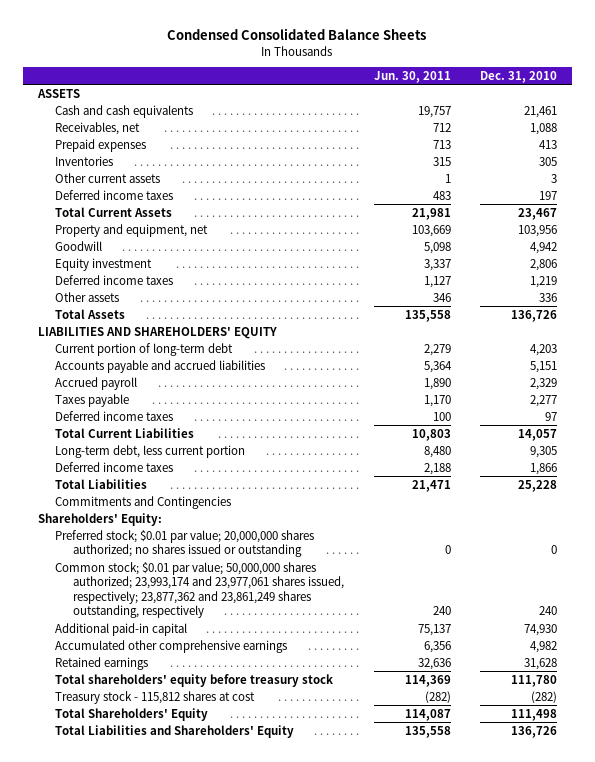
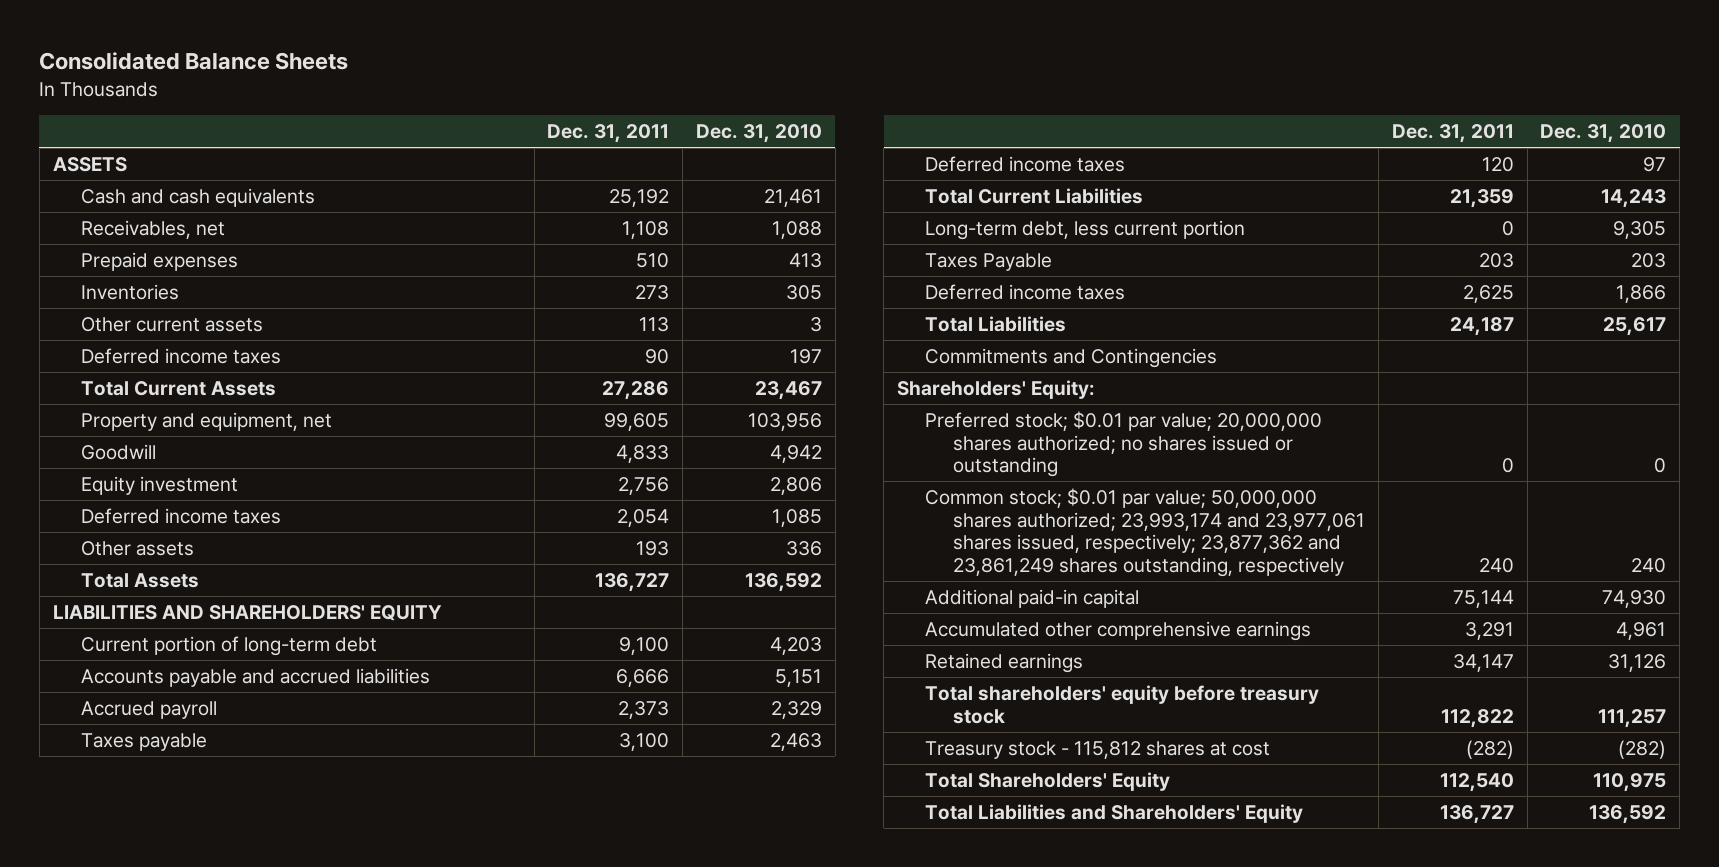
- Condensed Consolidated Balance Sheets
+ Consolidated Balance Sheets
- | Jun. 30, 2011 | Dec. 31, 2010
+ | Dec. 31, 2011 | Dec. 31, 2010
- Deferred income taxes | 1,127 | 1,219
+ Deferred income taxes | 2,054 | 1,085
- Total Assets | 135,558 | 136,726
+ Total Assets | 136,727 | 136,592
- Taxes payable | 1,170 | 2,277
+ Taxes payable | 3,100 | 2,463
- Total Current Liabilities | 10,803 | 14,057
+ Total Current Liabilities | 21,359 | 14,243
+ Taxes Payable | 203 | 203
- Total Liabilities | 21,471 | 25,228
+ Total Liabilities | 24,187 | 25,617
- Accumulated other comprehensive earnings | 6,356 | 4,982
- Retained earnings | 32,636 | 31,628
- Total shareholders' equity before treasury stock | 114,369 | 111,780
+ Accumulated other comprehensive earnings | 3,291 | 4,961
+ Retained earnings | 34,147 | 31,126
+ Total shareholders' equity before treasury stock | 112,822 | 111,257
- Total Shareholders' Equity | 114,087 | 111,498
- Total Liabilities and Shareholders' Equity | 135,558 | 136,726
+ Total Shareholders' Equity | 112,540 | 110,975
+ Total Liabilities and Shareholders' Equity | 136,727 | 136,592

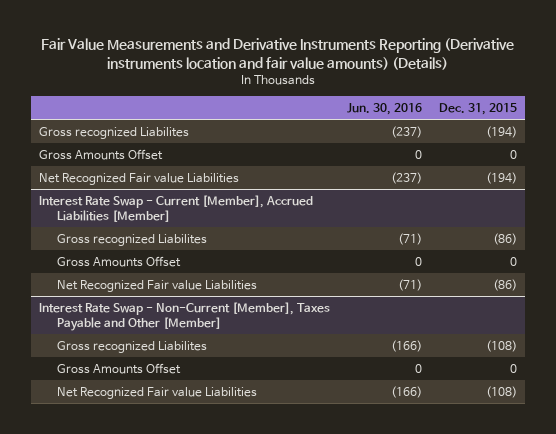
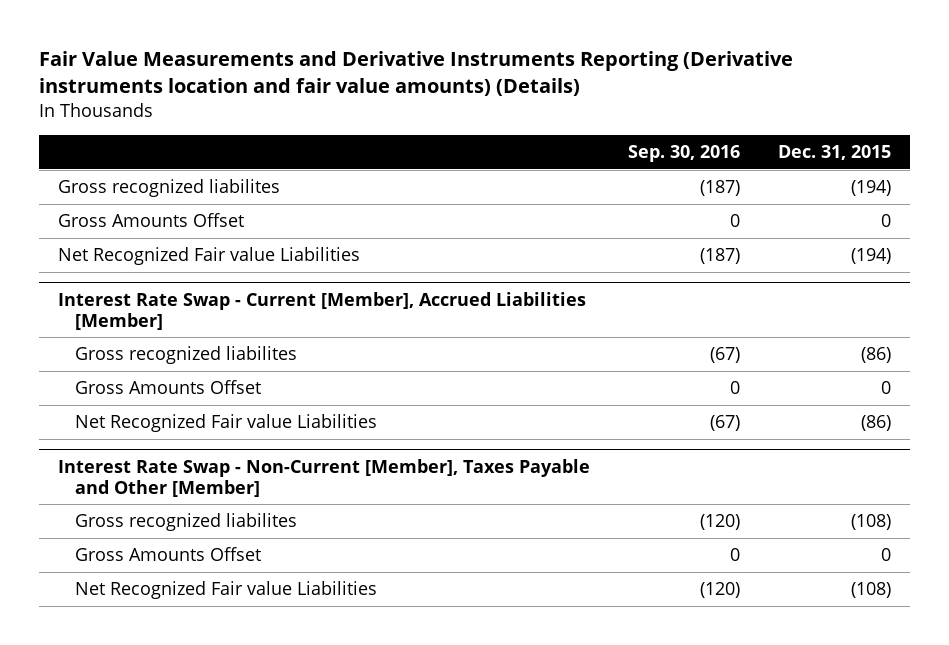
- | Jun. 30, 2016 | Dec. 31, 2015
+ | Sep. 30, 2016 | Dec. 31, 2015
- Gross recognized Liabilites | (237) | (194)
+ Gross recognized liabilites | (187) | (194)
@ Interest Rate Swap - Current [Member], Accrued Liabilities [Member]
- Gross recognized Liabilites | (71) | (86)
+ Gross recognized liabilites | (67) | (86)
@ Interest Rate Swap - Non-Current [Member], Taxes Payable and Other [Member]
- Gross recognized Liabilites | (166) | (108)
+ Gross recognized liabilites | (120) | (108)

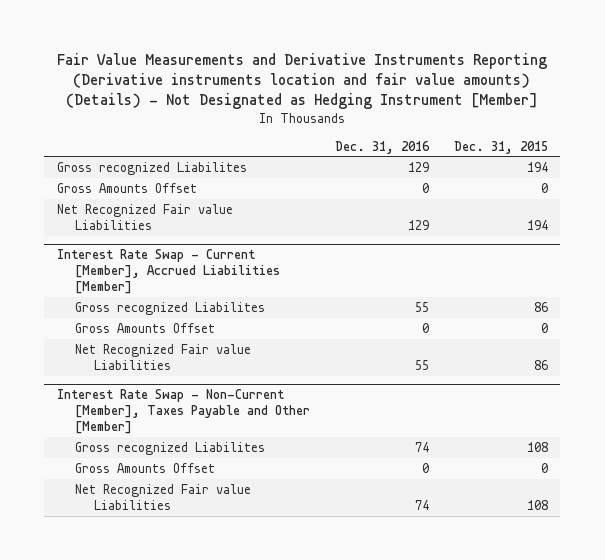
- Fair Value Measurements and Derivative Instruments Reporting (Derivative instruments location and fair value amounts) (Details)
+ Fair Value Measurements and Derivative Instruments Reporting (Derivative instruments location and fair value amounts) (Details) - Not Designated as Hedging Instrument [Member]
- | Sep. 30, 2016 | Dec. 31, 2015
+ | Dec. 31, 2016 | Dec. 31, 2015
- Gross recognized liabilites | (187) | (194)
+ Gross recognized Liabilites | 129 | 194
- Net Recognized Fair value Liabilities | (187) | (194)
+ Net Recognized Fair value Liabilities | 129 | 194
@ Interest Rate Swap - Current [Member], Accrued Liabilities [Member]
- Gross recognized liabilites | (67) | (86)
+ Gross recognized Liabilites | 55 | 86
- Net Recognized Fair value Liabilities | (67) | (86)
+ Net Recognized Fair value Liabilities | 55 | 86
@ Interest Rate Swap - Non-Current [Member], Taxes Payable and Other [Member]
- Gross recognized liabilites | (120) | (108)
+ Gross recognized Liabilites | 74 | 108
- Net Recognized Fair value Liabilities | (120) | (108)
+ Net Recognized Fair value Liabilities | 74 | 108

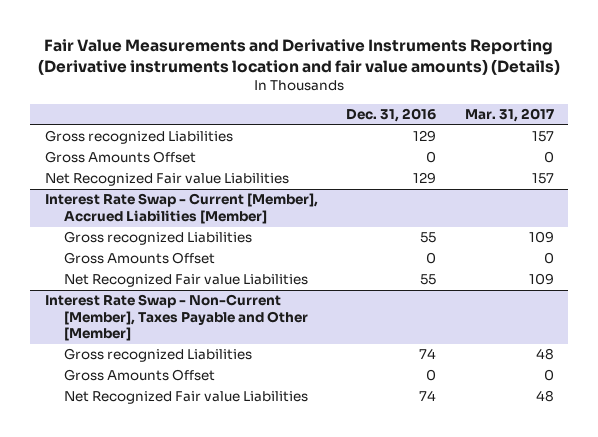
- Fair Value Measurements and Derivative Instruments Reporting (Derivative instruments location and fair value amounts) (Details) - Not Designated as Hedging Instrument [Member]
+ Fair Value Measurements and Derivative Instruments Reporting (Derivative instruments location and fair value amounts) (Details)
- | Dec. 31, 2016 | Dec. 31, 2015
+ | Dec. 31, 2016 | Mar. 31, 2017
- Gross recognized Liabilites | 129 | 194
+ Gross recognized Liabilities | 129 | 157
@ Interest Rate Swap - Current [Member], Accrued Liabilities [Member]
- Gross recognized Liabilites | 55 | 86
+ Gross recognized Liabilities | 55 | 109
@ Interest Rate Swap - Non-Current [Member], Taxes Payable and Other [Member]
- Gross recognized Liabilites | 74 | 108
+ Gross recognized Liabilities | 74 | 48

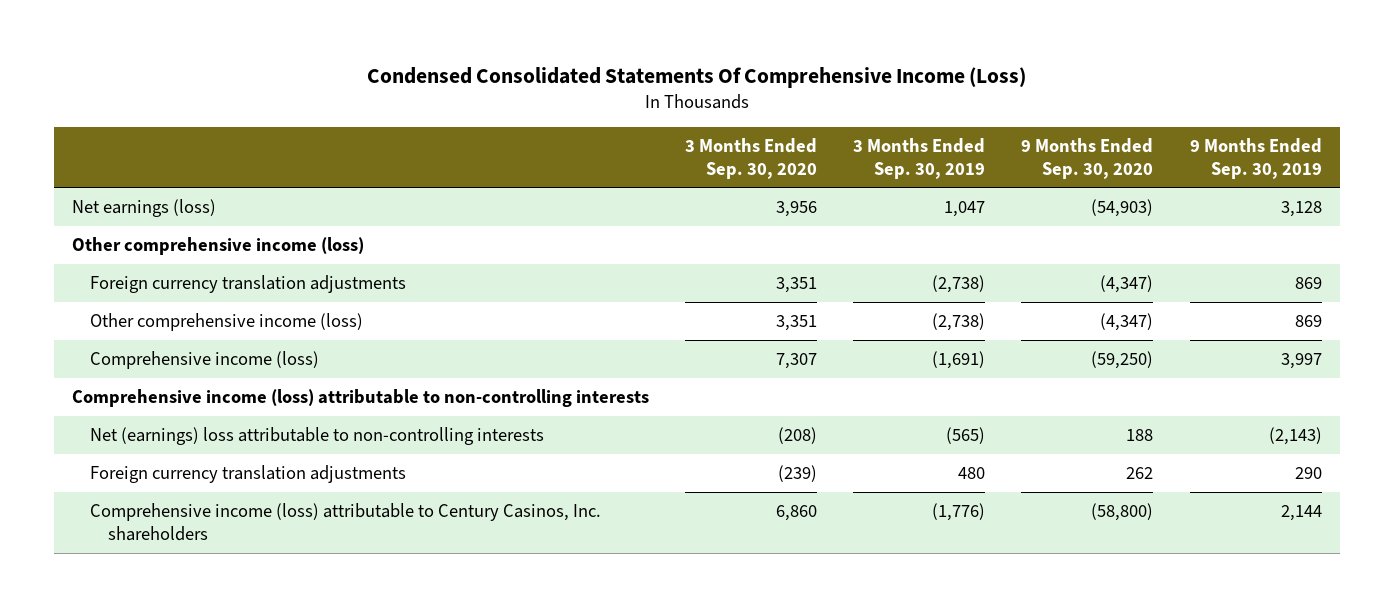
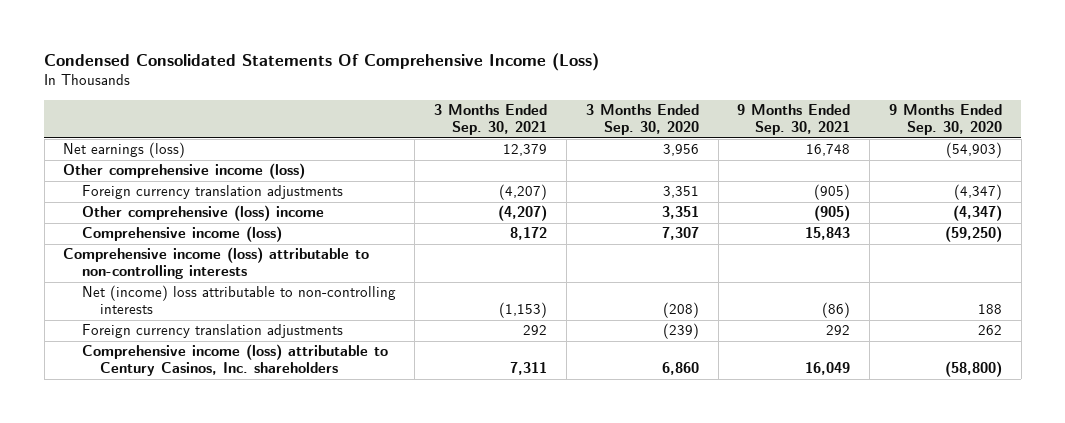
- | 3 Months Ended Sep. 30, 2020 | 3 Months Ended Sep. 30, 2019 | 9 Months Ended Sep. 30, 2020 | 9 Months Ended Sep. 30, 2019
+ | 3 Months Ended Sep. 30, 2021 | 3 Months Ended Sep. 30, 2020 | 9 Months Ended Sep. 30, 2021 | 9 Months Ended Sep. 30, 2020
- Other comprehensive income (loss) | 3,351 | (2,738) | (4,347) | 869
+ Other comprehensive (loss) income | (4,207) | 3,351 | (905) | (4,347)
- Net (earnings) loss attributable to non-controlling interests | (208) | (565) | 188 | (2,143)
+ Net (income) loss attributable to non-controlling interests | (1,153) | (208) | (86) | 188

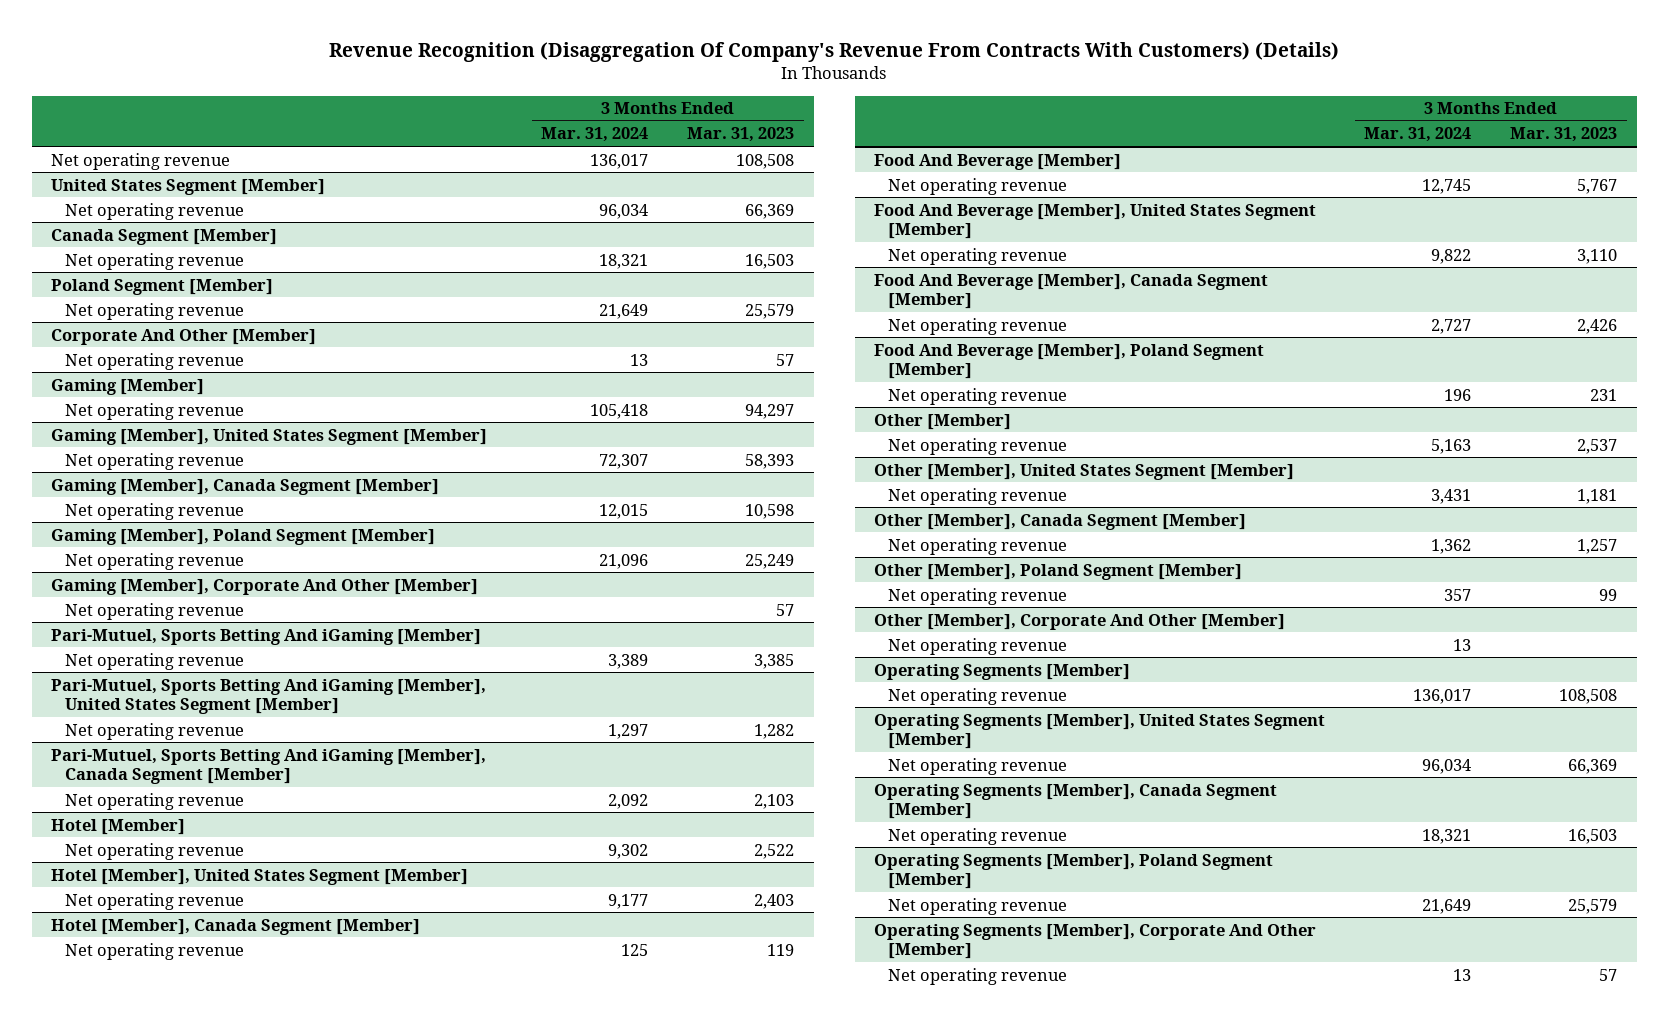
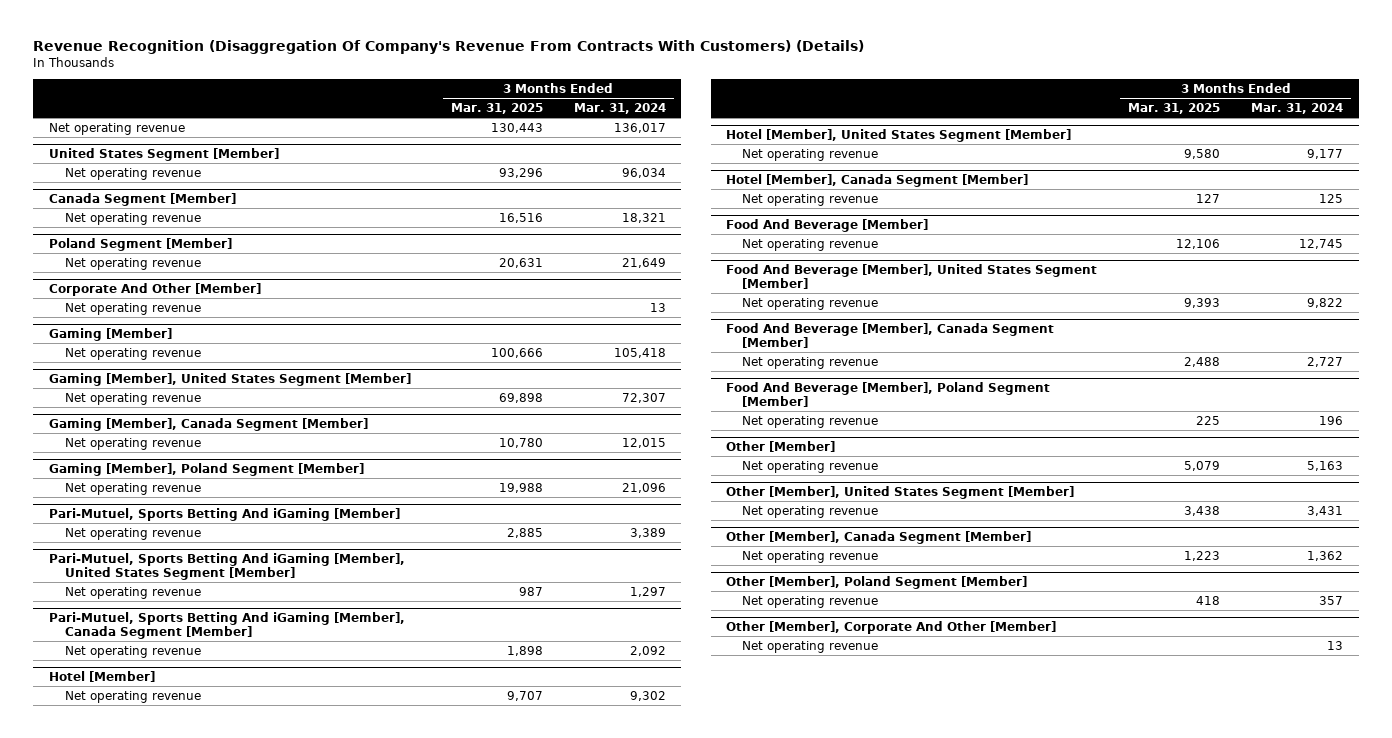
- | 3 Months Ended Mar. 31, 2024 | 3 Months Ended Mar. 31, 2023
+ | 3 Months Ended Mar. 31, 2025 | 3 Months Ended Mar. 31, 2024
- Gaming [Member], Corporate And Other [Member]
- Net operating revenue | | 57
- Operating Segments [Member]
- Net operating revenue | 136,017 | 108,508
- Operating Segments [Member], United States Segment [Member]
- Net operating revenue | 96,034 | 66,369
- Operating Segments [Member], Canada Segment [Member]
- Net operating revenue | 18,321 | 16,503
- Operating Segments [Member], Poland Segment [Member]
- Net operating revenue | 21,649 | 25,579
- Operating Segments [Member], Corporate And Other [Member]
- Net operating revenue | 13 | 57

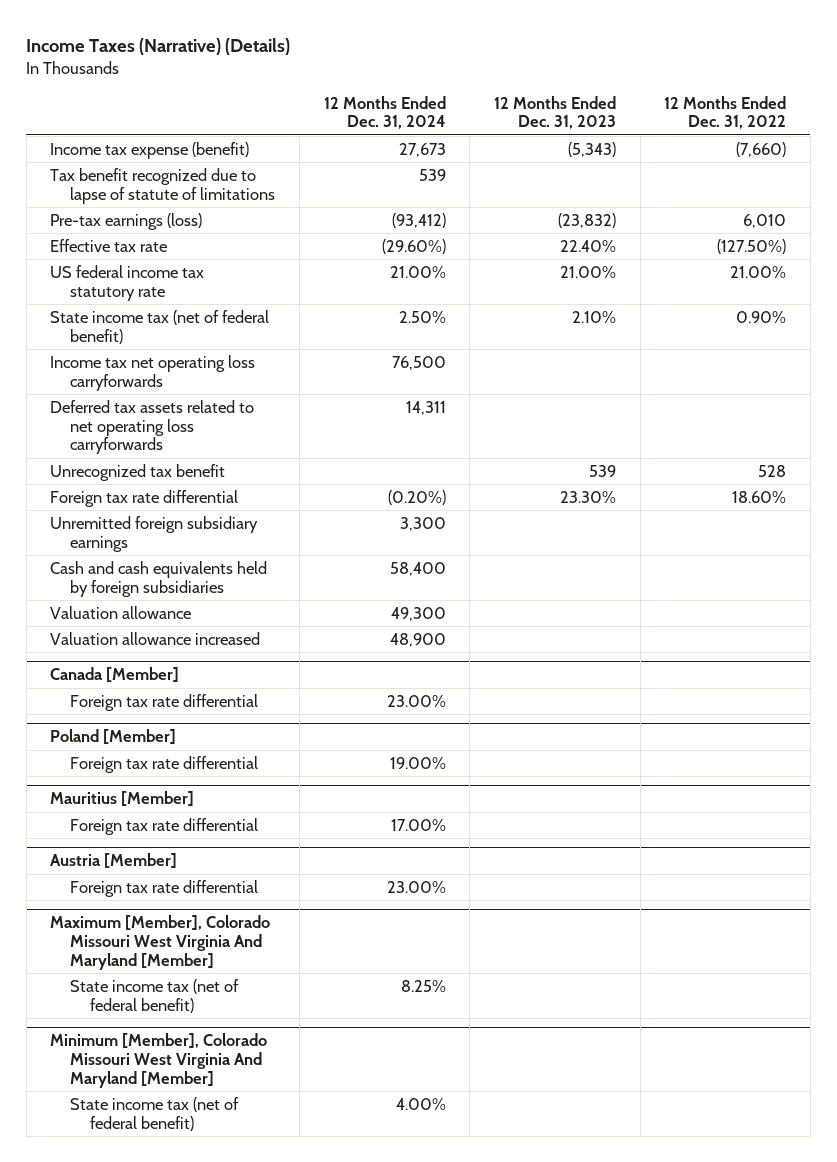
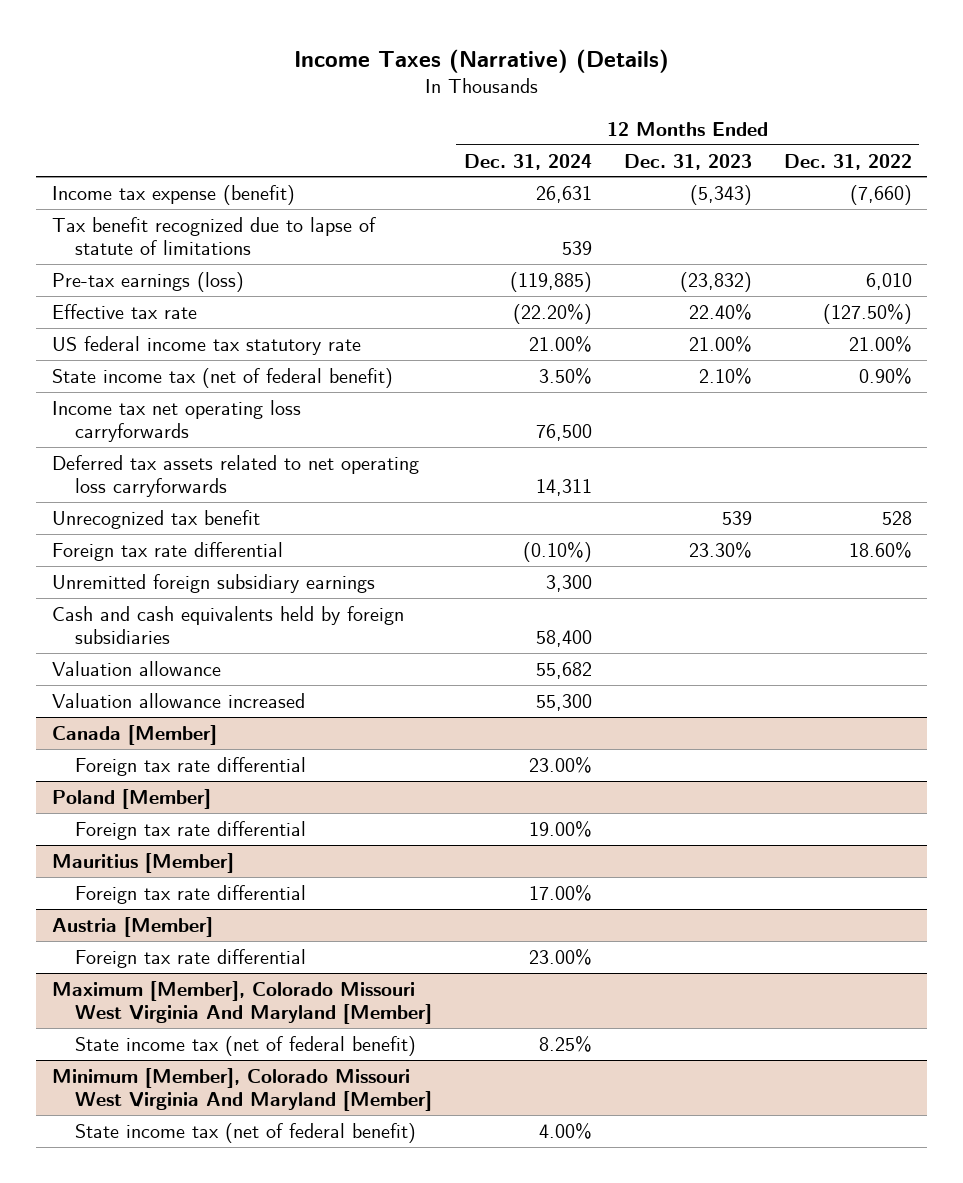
- Income tax expense (benefit) | 27,673 | (5,343) | (7,660)
+ Income tax expense (benefit) | 26,631 | (5,343) | (7,660)
- Pre-tax earnings (loss) | (93,412) | (23,832) | 6,010
- Effective tax rate | (29.60%) | 22.40% | (127.50%)
+ Pre-tax earnings (loss) | (119,885) | (23,832) | 6,010
+ Effective tax rate | (22.20%) | 22.40% | (127.50%)
- State income tax (net of federal benefit) | 2.50% | 2.10% | 0.90%
+ State income tax (net of federal benefit) | 3.50% | 2.10% | 0.90%
- Foreign tax rate differential | (0.20%) | 23.30% | 18.60%
+ Foreign tax rate differential | (0.10%) | 23.30% | 18.60%
- Valuation allowance | 49,300 | |
- Valuation allowance increased | 48,900 | |
+ Valuation allowance | 55,682 | |
+ Valuation allowance increased | 55,300 | |

